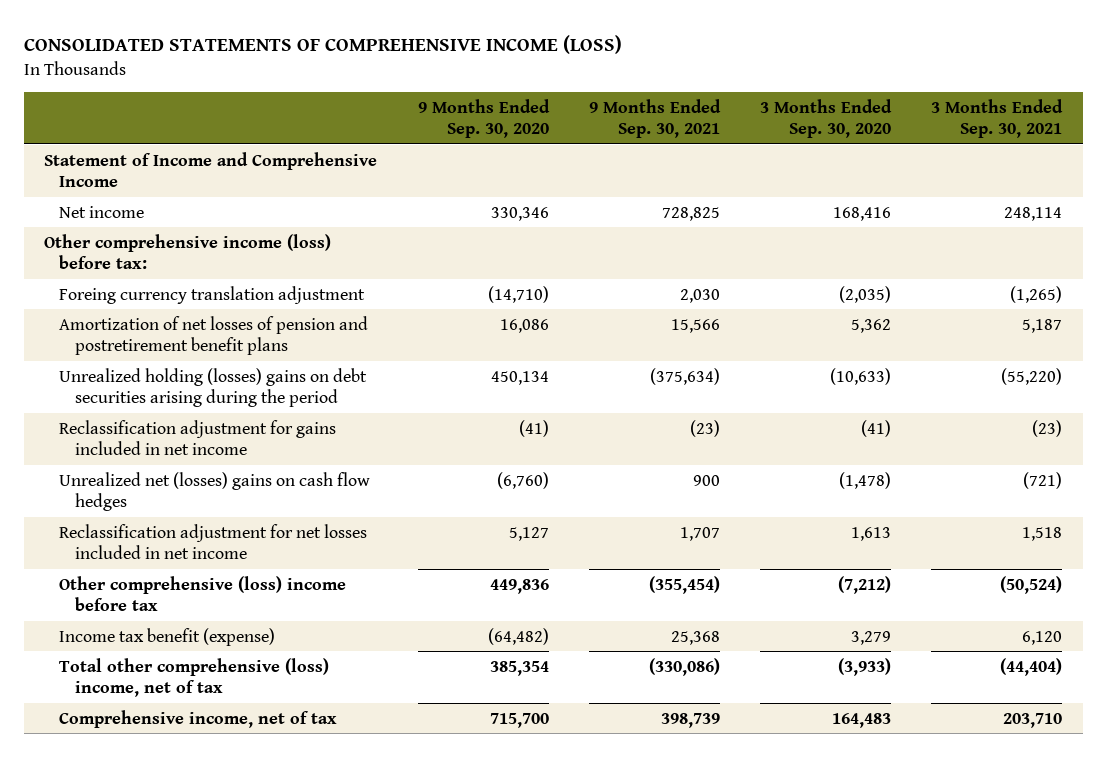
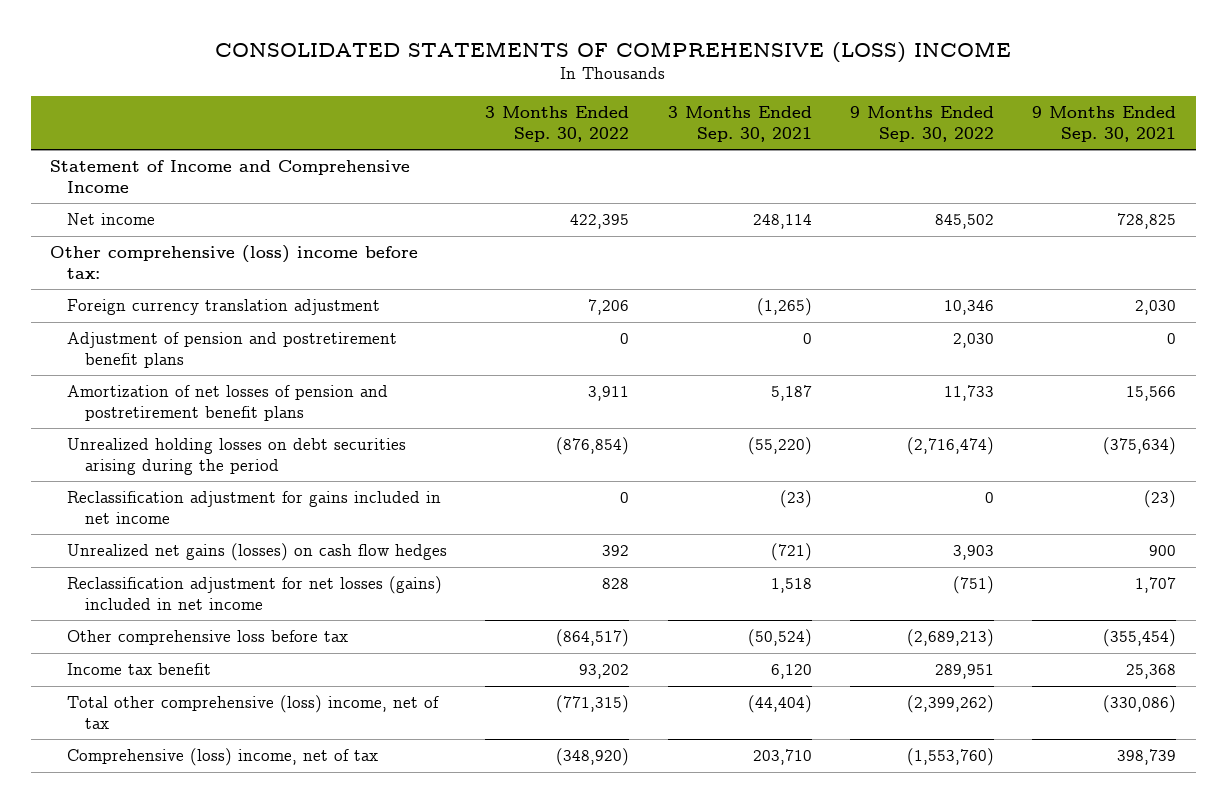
- CONSOLIDATED STATEMENTS OF COMPREHENSIVE INCOME (LOSS)
+ CONSOLIDATED STATEMENTS OF COMPREHENSIVE (LOSS) INCOME
- | 9 Months Ended Sep. 30, 2020 | 9 Months Ended Sep. 30, 2021 | 3 Months Ended Sep. 30, 2020 | 3 Months Ended Sep. 30, 2021
+ | 3 Months Ended Sep. 30, 2022 | 3 Months Ended Sep. 30, 2021 | 9 Months Ended Sep. 30, 2022 | 9 Months Ended Sep. 30, 2021
- Other comprehensive income (loss) before tax:
- Foreing currency translation adjustment | (14,710) | 2,030 | (2,035) | (1,265)
+ Other comprehensive (loss) income before tax:
+ Foreign currency translation adjustment | 7,206 | (1,265) | 10,346 | 2,030
+ Adjustment of pension and postretirement benefit plans | 0 | 0 | 2,030 | 0
- Unrealized holding (losses) gains on debt securities arising during the period | 450,134 | (375,634) | (10,633) | (55,220)
+ Unrealized holding losses on debt securities arising during the period | (876,854) | (55,220) | (2,716,474) | (375,634)
- Unrealized net (losses) gains on cash flow hedges | (6,760) | 900 | (1,478) | (721)
- Reclassification adjustment for net losses included in net income | 5,127 | 1,707 | 1,613 | 1,518
- Other comprehensive (loss) income before tax | 449,836 | (355,454) | (7,212) | (50,524)
- Income tax benefit (expense) | (64,482) | 25,368 | 3,279 | 6,120
+ Unrealized net gains (losses) on cash flow hedges | 392 | (721) | 3,903 | 900
+ Reclassification adjustment for net losses (gains) included in net income | 828 | 1,518 | (751) | 1,707
+ Other comprehensive loss before tax | (864,517) | (50,524) | (2,689,213) | (355,454)
+ Income tax benefit | 93,202 | 6,120 | 289,951 | 25,368
- Comprehensive income, net of tax | 715,700 | 398,739 | 164,483 | 203,710
+ Comprehensive (loss) income, net of tax | (348,920) | 203,710 | (1,553,760) | 398,739

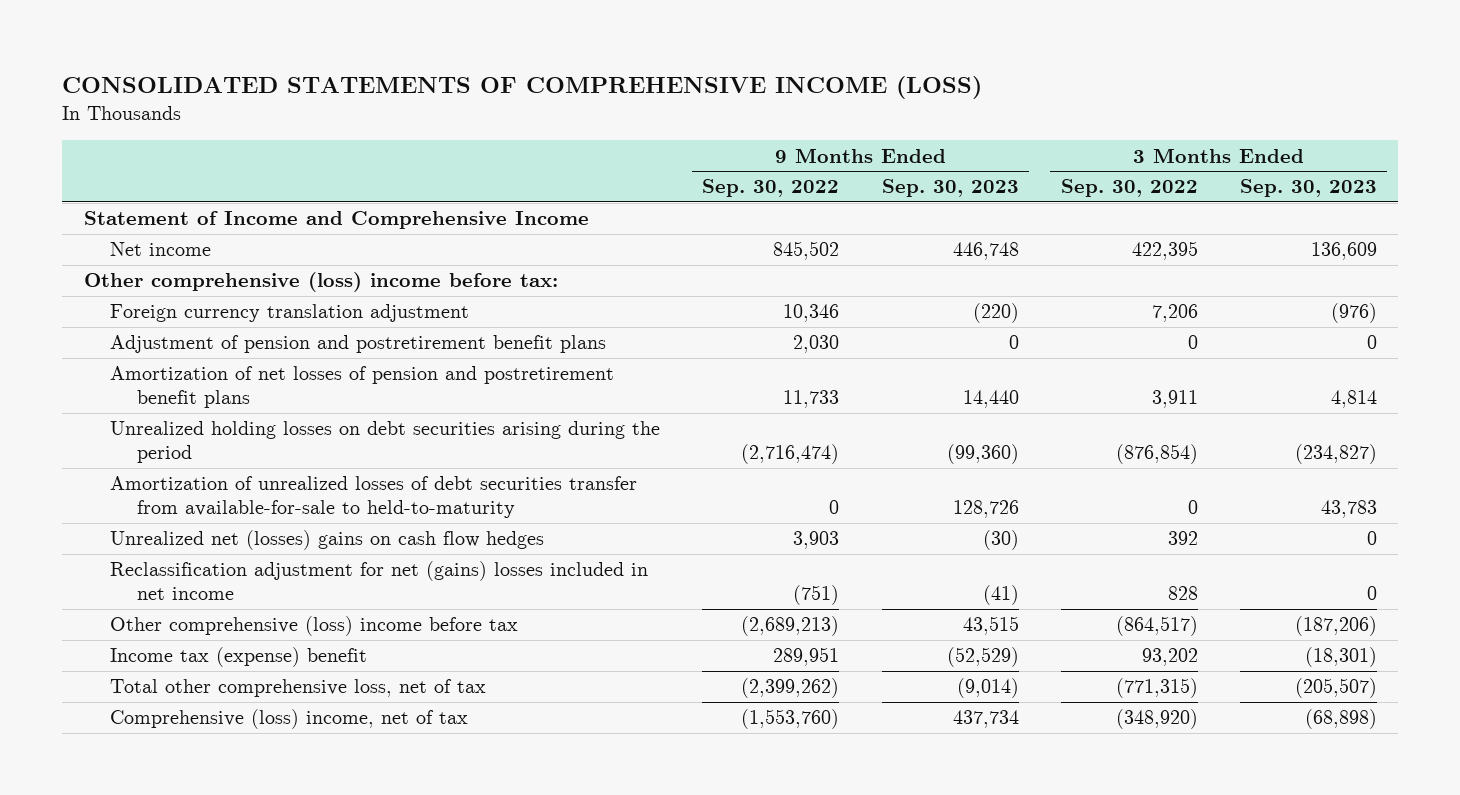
- CONSOLIDATED STATEMENTS OF COMPREHENSIVE (LOSS) INCOME
+ CONSOLIDATED STATEMENTS OF COMPREHENSIVE INCOME (LOSS)
- | 3 Months Ended Sep. 30, 2022 | 3 Months Ended Sep. 30, 2021 | 9 Months Ended Sep. 30, 2022 | 9 Months Ended Sep. 30, 2021
+ | 9 Months Ended Sep. 30, 2022 | 9 Months Ended Sep. 30, 2023 | 3 Months Ended Sep. 30, 2022 | 3 Months Ended Sep. 30, 2023
- Reclassification adjustment for gains included in net income | 0 | (23) | 0 | (23)
- Unrealized net gains (losses) on cash flow hedges | 392 | (721) | 3,903 | 900
- Reclassification adjustment for net losses (gains) included in net income | 828 | 1,518 | (751) | 1,707
- Other comprehensive loss before tax | (864,517) | (50,524) | (2,689,213) | (355,454)
- Income tax benefit | 93,202 | 6,120 | 289,951 | 25,368
- Total other comprehensive (loss) income, net of tax | (771,315) | (44,404) | (2,399,262) | (330,086)
+ Amortization of unrealized losses of debt securities transfer from available-for-sale to held-to-maturity | 0 | 128,726 | 0 | 43,783
+ Unrealized net (losses) gains on cash flow hedges | 3,903 | (30) | 392 | 0
+ Reclassification adjustment for net (gains) losses included in net income | (751) | (41) | 828 | 0
+ Other comprehensive (loss) income before tax | (2,689,213) | 43,515 | (864,517) | (187,206)
+ Income tax (expense) benefit | 289,951 | (52,529) | 93,202 | (18,301)
+ Total other comprehensive loss, net of tax | (2,399,262) | (9,014) | (771,315) | (205,507)

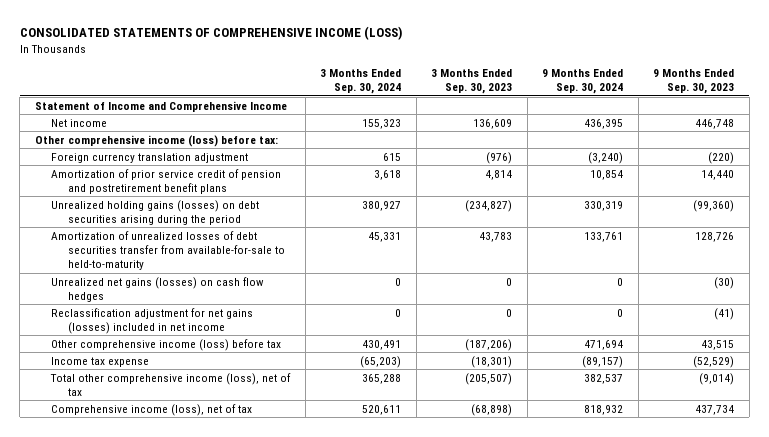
- | 9 Months Ended Sep. 30, 2022 | 9 Months Ended Sep. 30, 2023 | 3 Months Ended Sep. 30, 2022 | 3 Months Ended Sep. 30, 2023
+ | 3 Months Ended Sep. 30, 2024 | 3 Months Ended Sep. 30, 2023 | 9 Months Ended Sep. 30, 2024 | 9 Months Ended Sep. 30, 2023
- Other comprehensive (loss) income before tax:
+ Other comprehensive income (loss) before tax:
- Adjustment of pension and postretirement benefit plans | 2,030 | 0 | 0 | 0
- Amortization of net losses of pension and postretirement benefit plans | 11,733 | 14,440 | 3,911 | 4,814
- Unrealized holding losses on debt securities arising during the period | (2,716,474) | (99,360) | (876,854) | (234,827)
+ Amortization of prior service credit of pension and postretirement benefit plans | 3,618 | 4,814 | 10,854 | 14,440
+ Unrealized holding gains (losses) on debt securities arising during the period | 380,927 | (234,827) | 330,319 | (99,360)
- Unrealized net (losses) gains on cash flow hedges | 3,903 | (30) | 392 | 0
- Reclassification adjustment for net (gains) losses included in net income | (751) | (41) | 828 | 0
- Other comprehensive (loss) income before tax | (2,689,213) | 43,515 | (864,517) | (187,206)
- Income tax (expense) benefit | 289,951 | (52,529) | 93,202 | (18,301)
- Total other comprehensive loss, net of tax | (2,399,262) | (9,014) | (771,315) | (205,507)
- Comprehensive (loss) income, net of tax | (1,553,760) | 437,734 | (348,920) | (68,898)
+ Unrealized net gains (losses) on cash flow hedges | 0 | 0 | 0 | (30)
+ Reclassification adjustment for net gains (losses) included in net income | 0 | 0 | 0 | (41)
+ Other comprehensive income (loss) before tax | 430,491 | (187,206) | 471,694 | 43,515
+ Income tax expense | (65,203) | (18,301) | (89,157) | (52,529)
+ Total other comprehensive income (loss), net of tax | 365,288 | (205,507) | 382,537 | (9,014)
+ Comprehensive income (loss), net of tax | 520,611 | (68,898) | 818,932 | 437,734

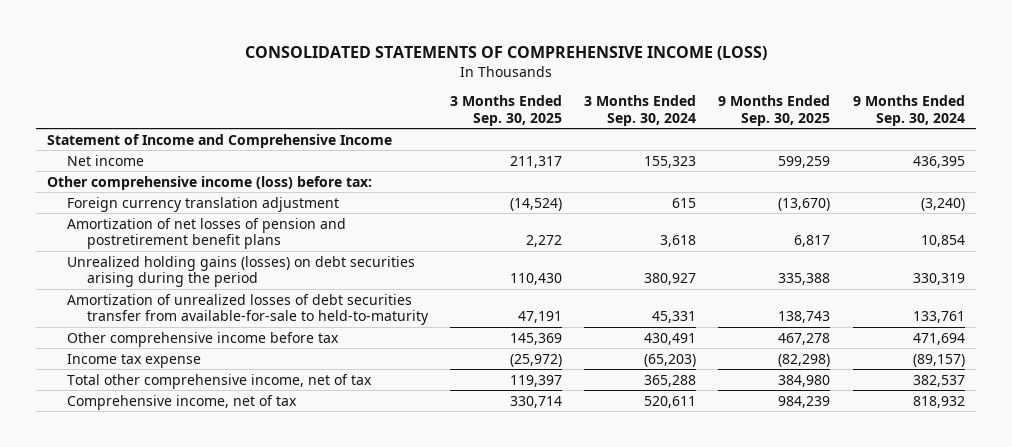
- | 3 Months Ended Sep. 30, 2024 | 3 Months Ended Sep. 30, 2023 | 9 Months Ended Sep. 30, 2024 | 9 Months Ended Sep. 30, 2023
+ | 3 Months Ended Sep. 30, 2025 | 3 Months Ended Sep. 30, 2024 | 9 Months Ended Sep. 30, 2025 | 9 Months Ended Sep. 30, 2024
- Amortization of prior service credit of pension and postretirement benefit plans | 3,618 | 4,814 | 10,854 | 14,440
+ Amortization of net losses of pension and postretirement benefit plans | 2,272 | 3,618 | 6,817 | 10,854
- Unrealized net gains (losses) on cash flow hedges | 0 | 0 | 0 | (30)
- Reclassification adjustment for net gains (losses) included in net income | 0 | 0 | 0 | (41)
- Other comprehensive income (loss) before tax | 430,491 | (187,206) | 471,694 | 43,515
+ Other comprehensive income before tax | 145,369 | 430,491 | 467,278 | 471,694
- Total other comprehensive income (loss), net of tax | 365,288 | (205,507) | 382,537 | (9,014)
- Comprehensive income (loss), net of tax | 520,611 | (68,898) | 818,932 | 437,734
+ Total other comprehensive income, net of tax | 119,397 | 365,288 | 384,980 | 382,537
+ Comprehensive income, net of tax | 330,714 | 520,611 | 984,239 | 818,932

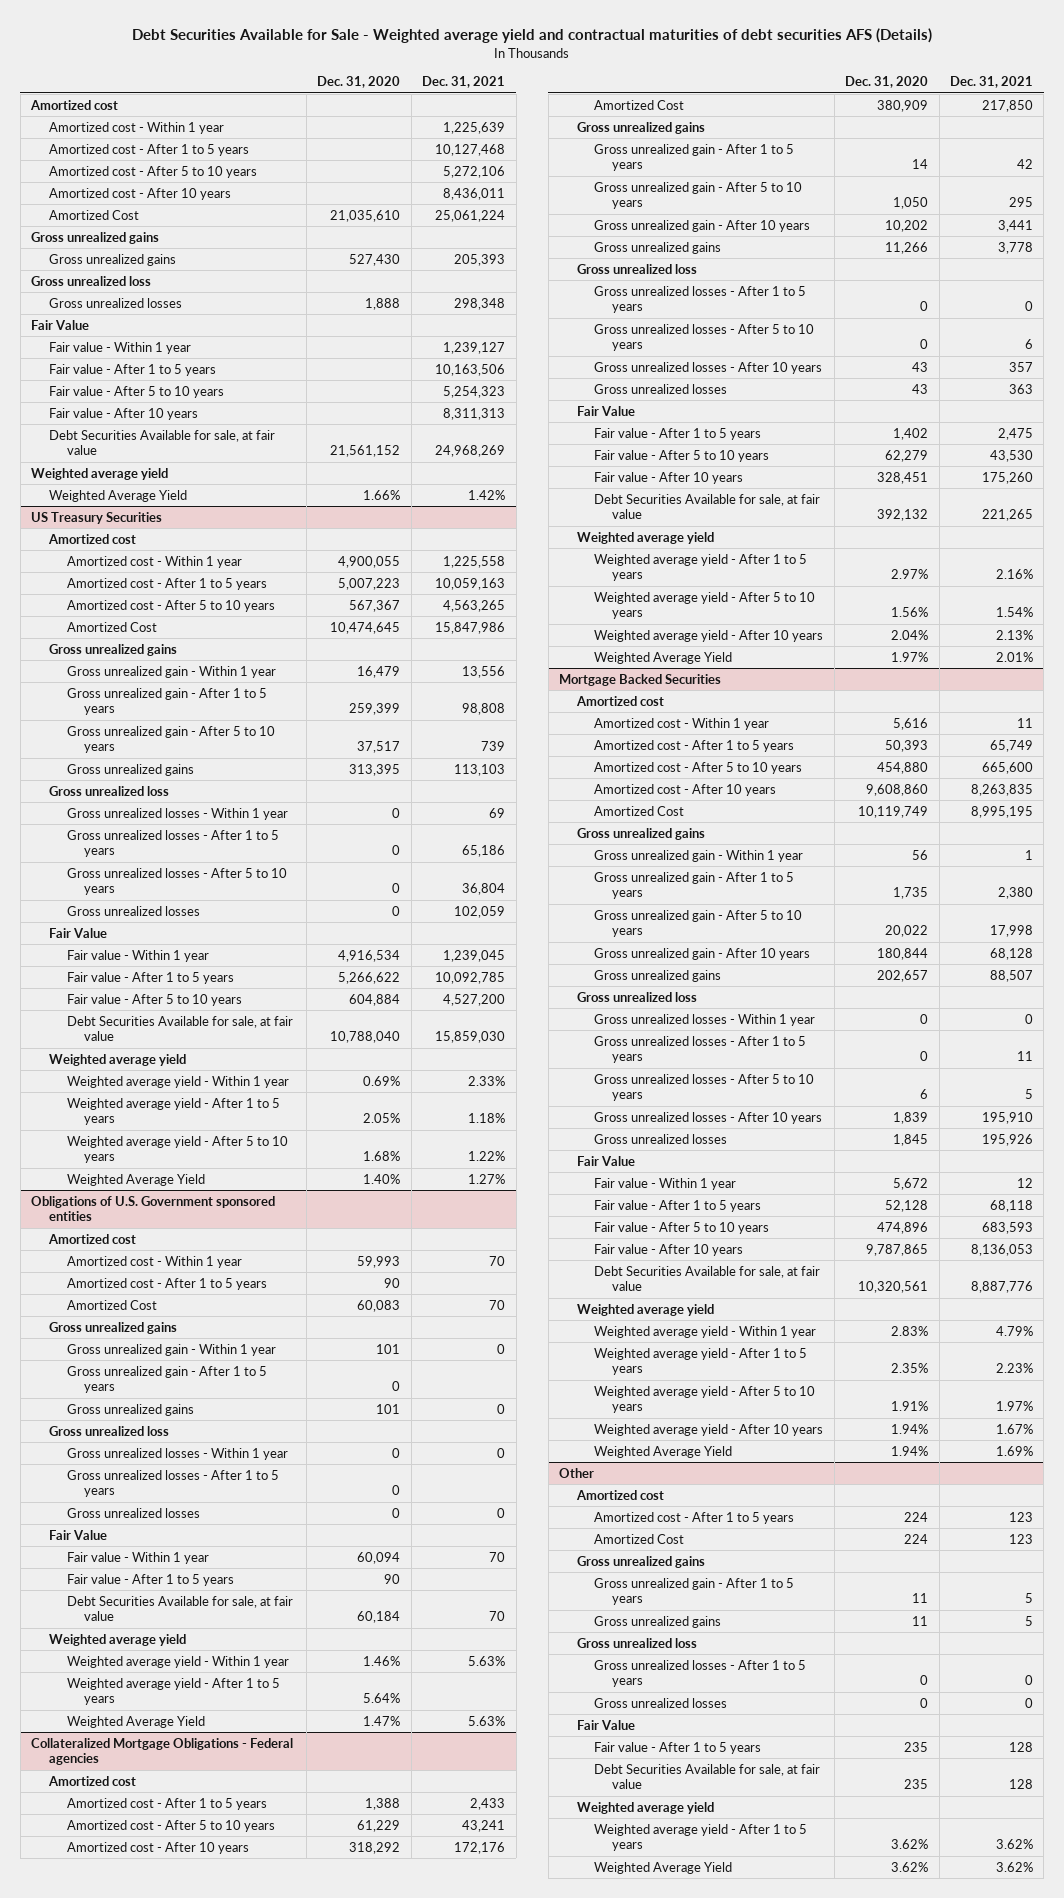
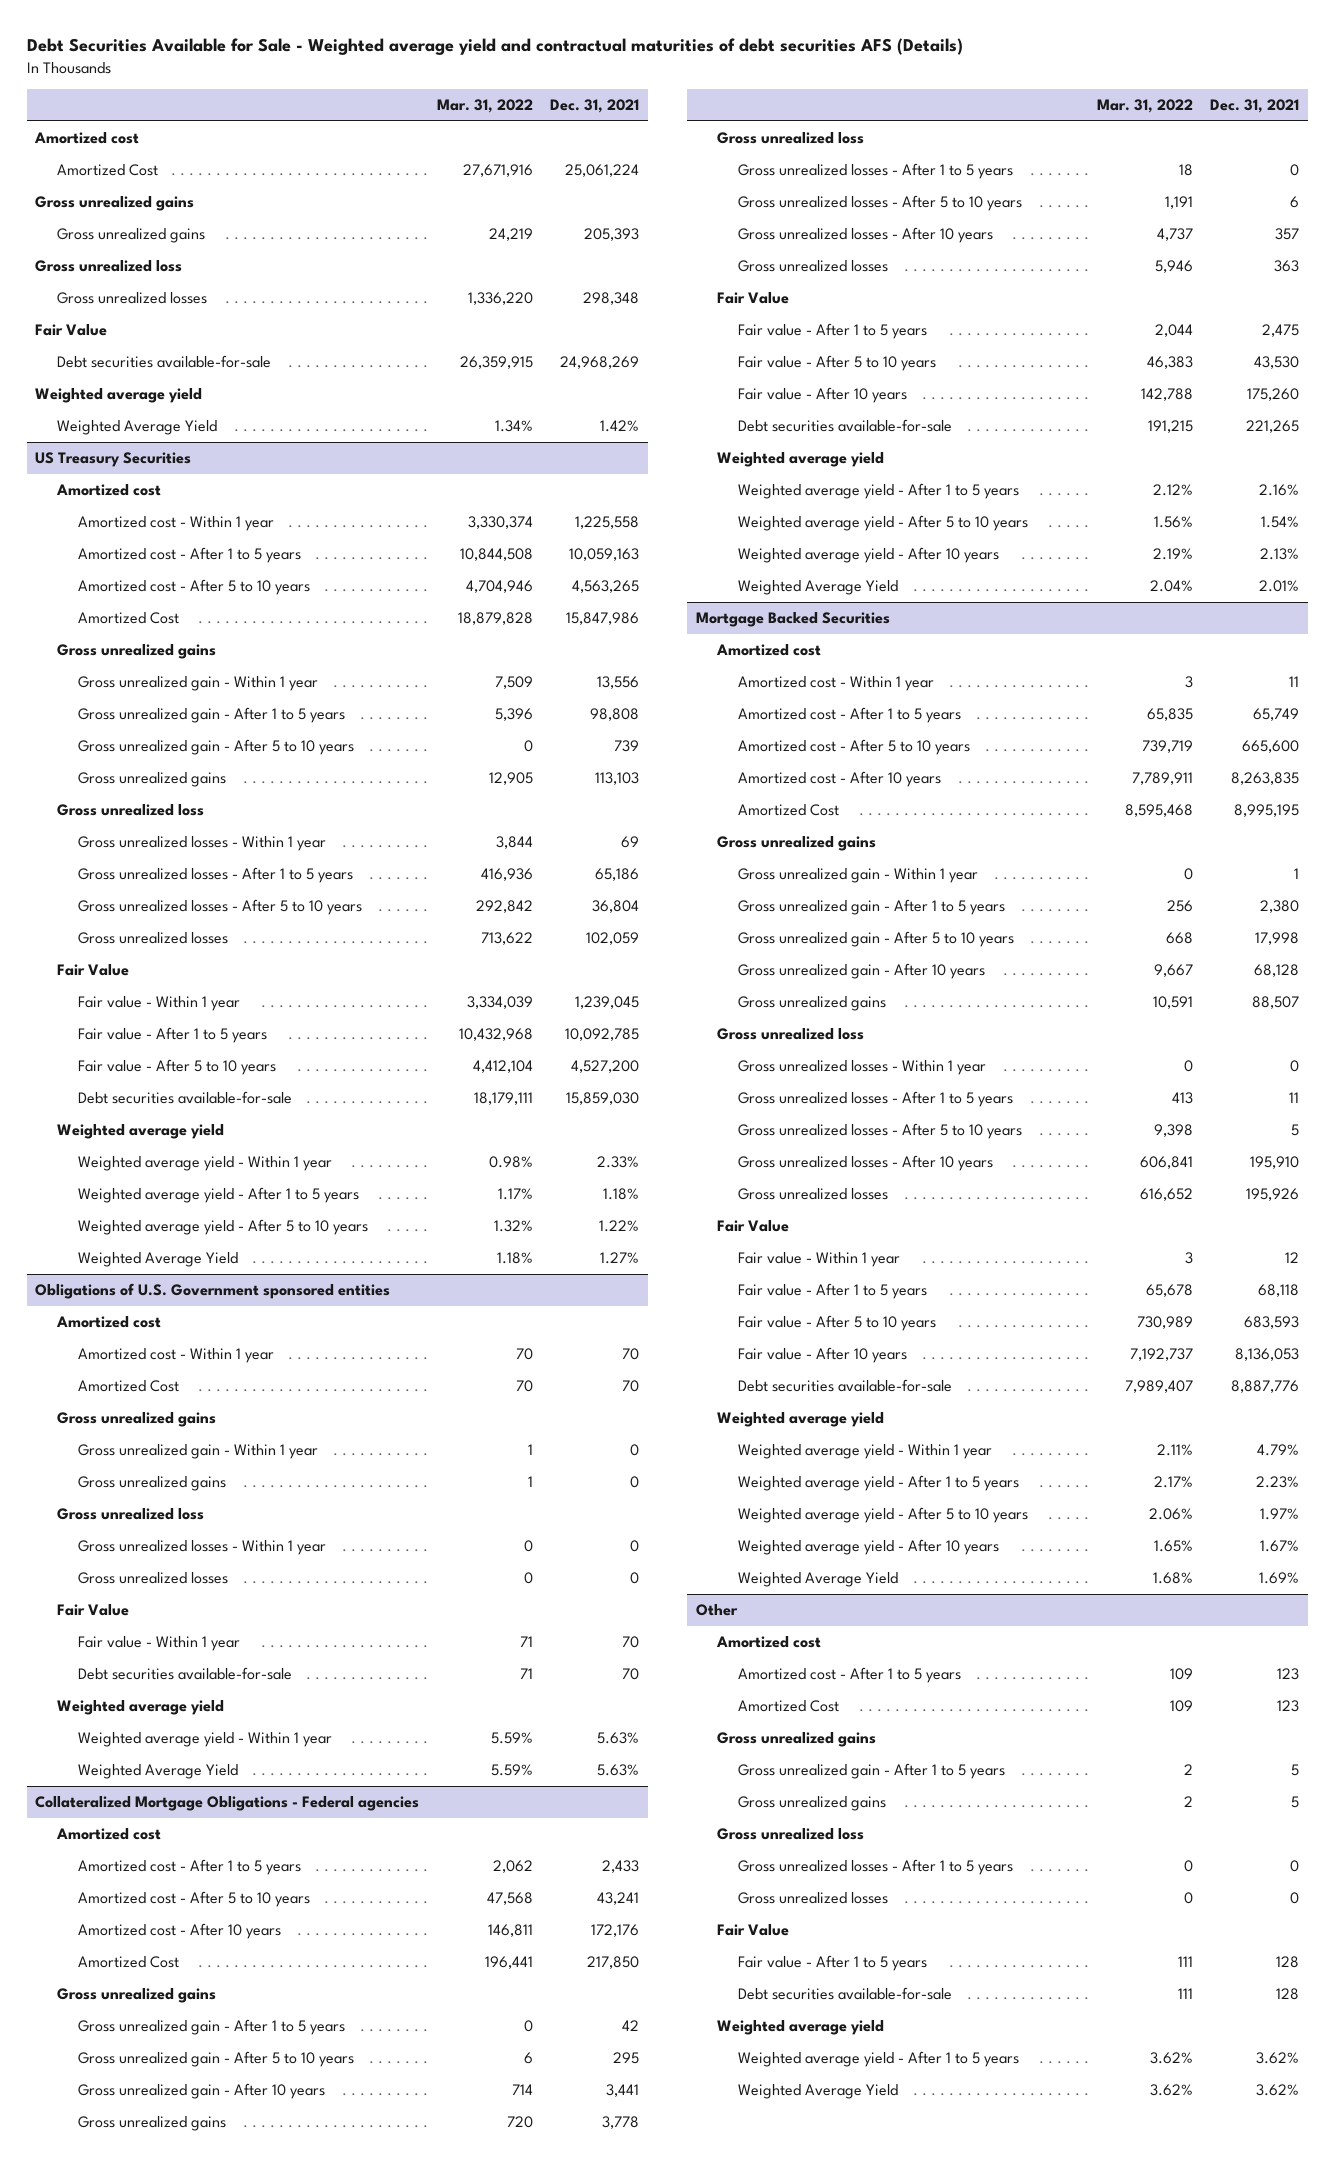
- | Dec. 31, 2020 | Dec. 31, 2021
+ | Mar. 31, 2022 | Dec. 31, 2021
- Amortized cost - Within 1 year | | 1,225,639
- Amortized cost - After 1 to 5 years | | 10,127,468
- Amortized cost - After 5 to 10 years | | 5,272,106
- Amortized cost - After 10 years | | 8,436,011
- Fair value - Within 1 year | | 1,239,127
- Fair value - After 1 to 5 years | | 10,163,506
- Fair value - After 5 to 10 years | | 5,254,323
- Fair value - After 10 years | | 8,311,313
- Debt Securities Available for sale, at fair value | 21,561,152 | 24,968,269
+ Debt securities available-for-sale | 26,359,915 | 24,968,269
@ US Treasury Securities
- Debt Securities Available for sale, at fair value | 10,788,040 | 15,859,030
+ Debt securities available-for-sale | 18,179,111 | 15,859,030
@ Obligations of U.S. Government sponsored entities
- Amortized cost - After 1 to 5 years | 90 |
- Gross unrealized gain - After 1 to 5 years | 0 |
- Gross unrealized losses - After 1 to 5 years | 0 |
- Fair value - After 1 to 5 years | 90 |
- Debt Securities Available for sale, at fair value | 60,184 | 70
+ Debt securities available-for-sale | 71 | 70
- Weighted average yield - After 1 to 5 years | 5.64% |
@ Collateralized Mortgage Obligations - Federal agencies
- Debt Securities Available for sale, at fair value | 392,132 | 221,265
+ Debt securities available-for-sale | 191,215 | 221,265
@ Mortgage Backed Securities
- Debt Securities Available for sale, at fair value | 10,320,561 | 8,887,776
+ Debt securities available-for-sale | 7,989,407 | 8,887,776
@ Other
- Debt Securities Available for sale, at fair value | 235 | 128
+ Debt securities available-for-sale | 111 | 128

